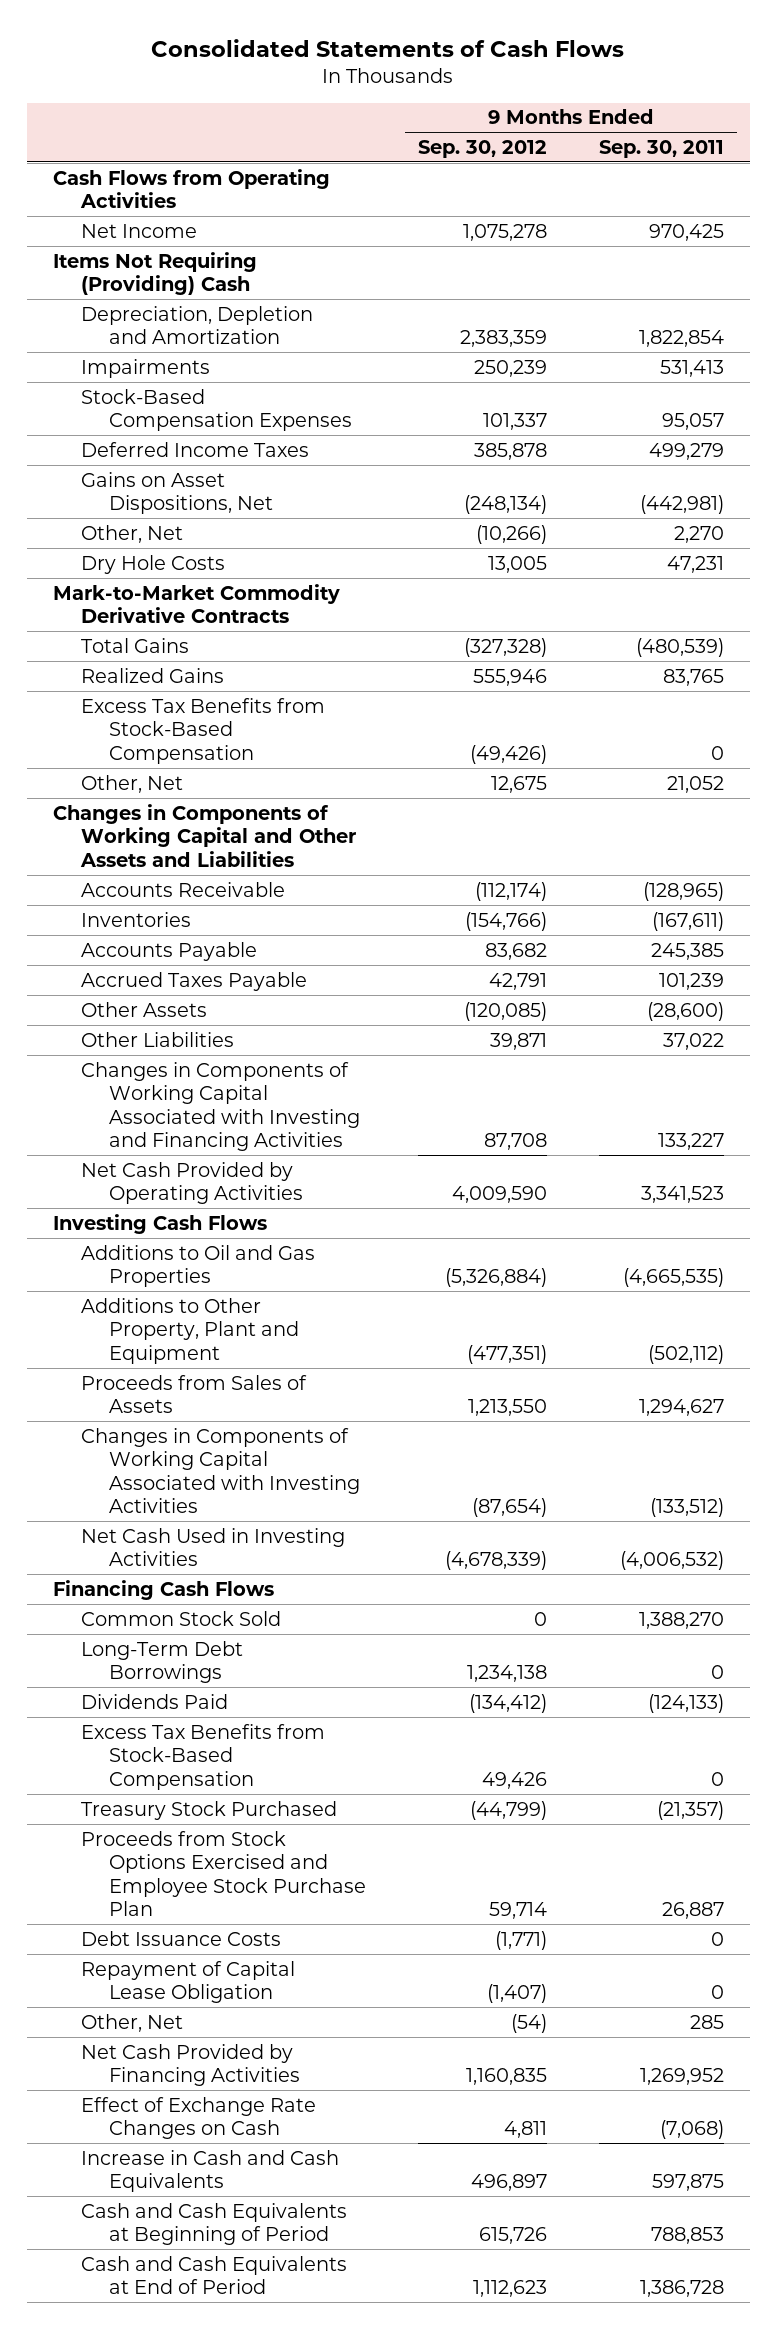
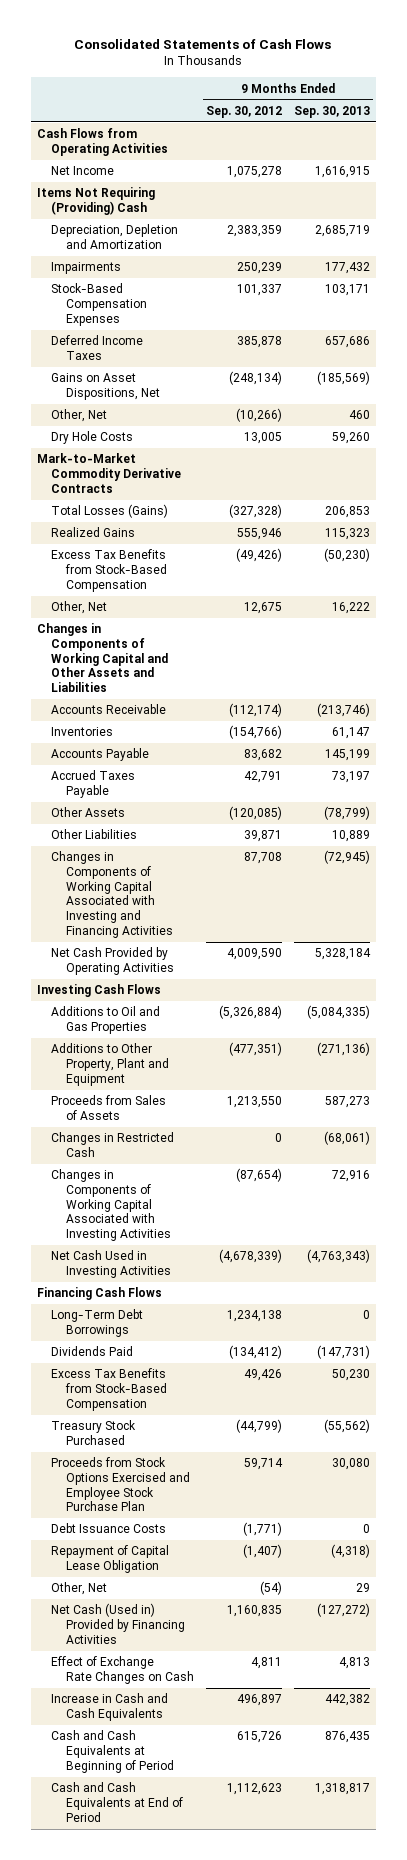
- | 9 Months Ended Sep. 30, 2012 | 9 Months Ended Sep. 30, 2011
+ | 9 Months Ended Sep. 30, 2012 | 9 Months Ended Sep. 30, 2013
- Total Gains | (327,328) | (480,539)
+ Total Losses (Gains) | (327,328) | 206,853
+ Changes in Restricted Cash | 0 | (68,061)
- Common Stock Sold | 0 | 1,388,270
- Net Cash Provided by Financing Activities | 1,160,835 | 1,269,952
+ Net Cash (Used in) Provided by Financing Activities | 1,160,835 | (127,272)

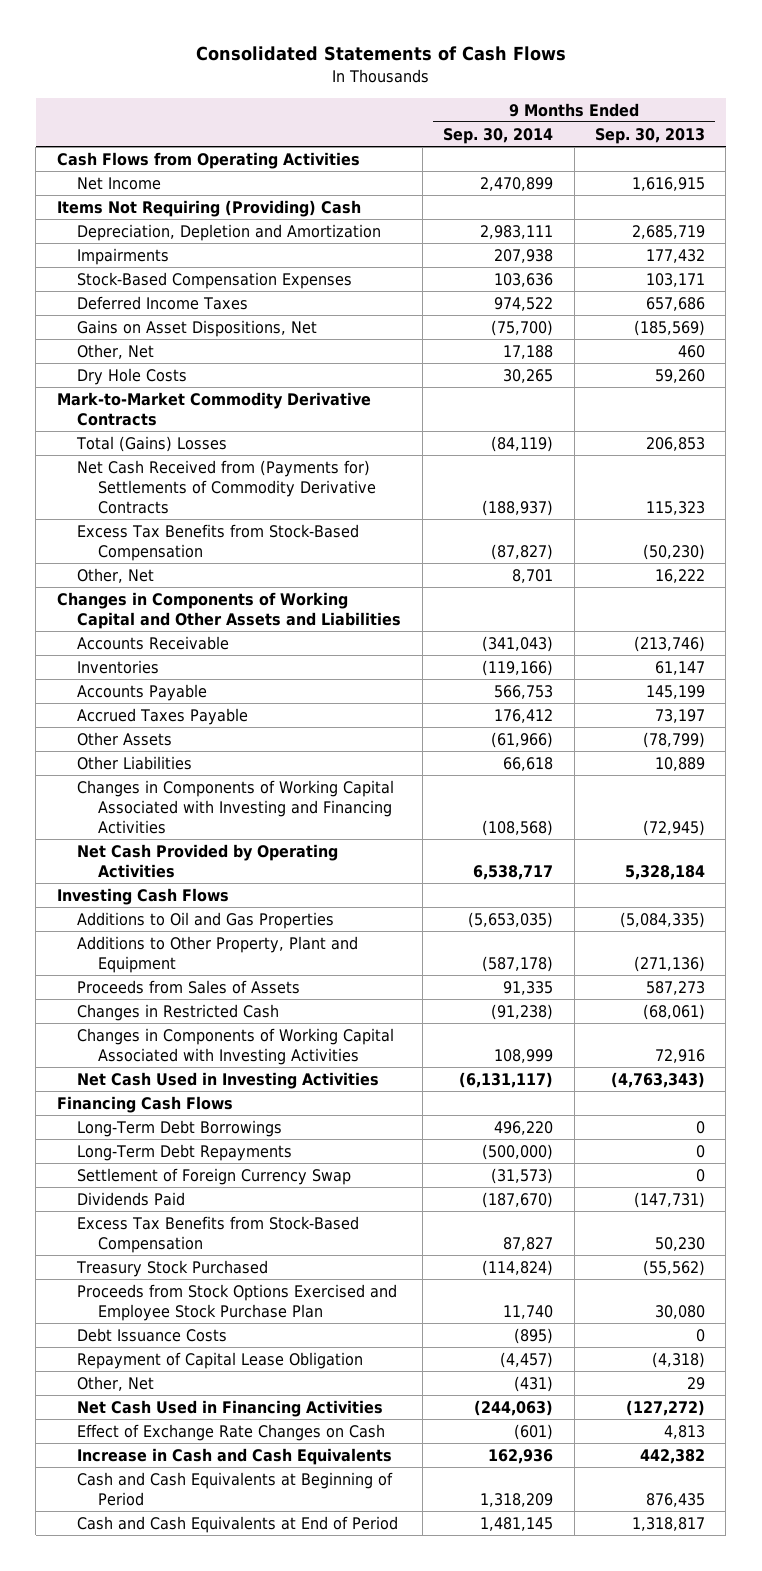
- | 9 Months Ended Sep. 30, 2012 | 9 Months Ended Sep. 30, 2013
+ | 9 Months Ended Sep. 30, 2014 | 9 Months Ended Sep. 30, 2013
- Total Losses (Gains) | (327,328) | 206,853
- Realized Gains | 555,946 | 115,323
+ Total (Gains) Losses | (84,119) | 206,853
+ Net Cash Received from (Payments for) Settlements of Commodity Derivative Contracts | (188,937) | 115,323
+ Long-Term Debt Repayments | (500,000) | 0
+ Settlement of Foreign Currency Swap | (31,573) | 0
- Net Cash (Used in) Provided by Financing Activities | 1,160,835 | (127,272)
+ Net Cash Used in Financing Activities | (244,063) | (127,272)

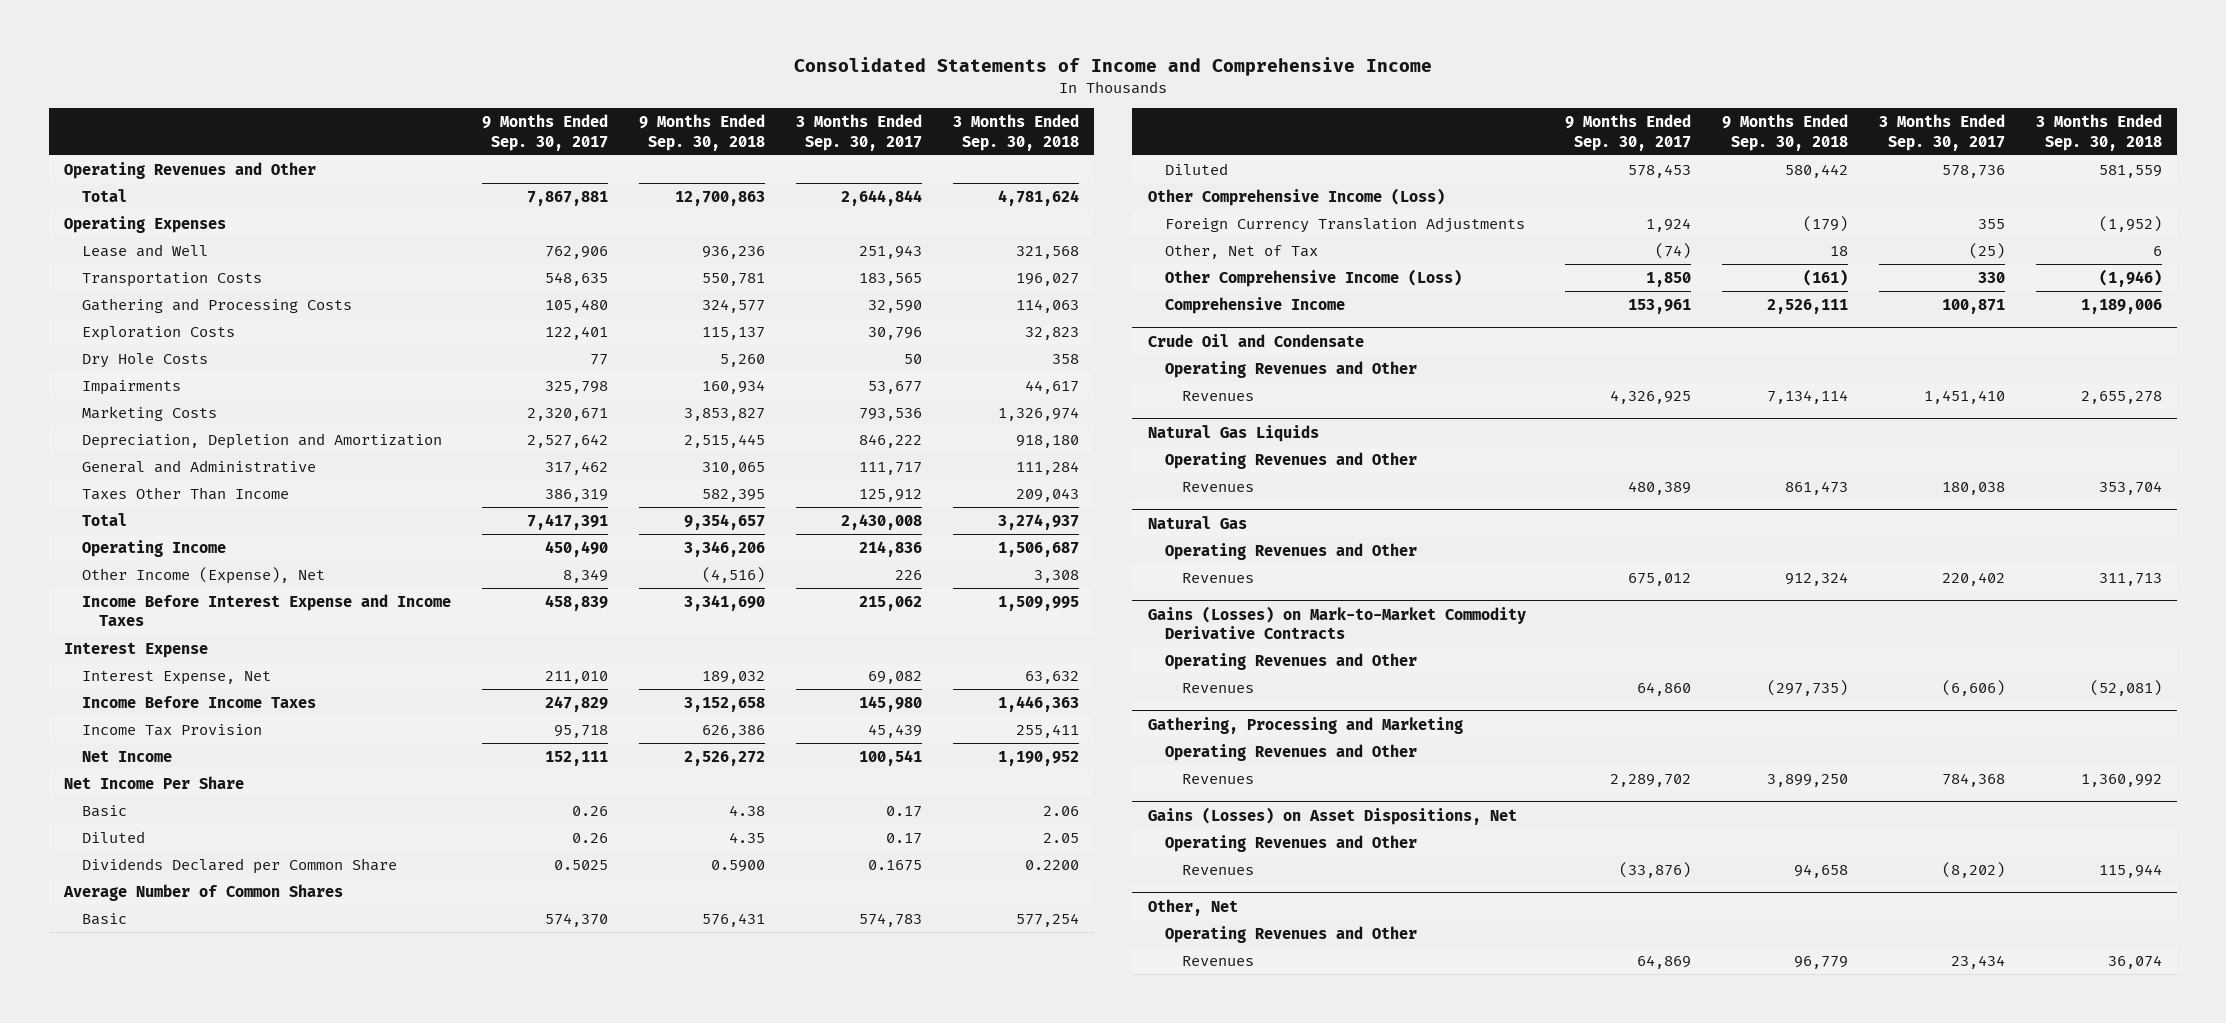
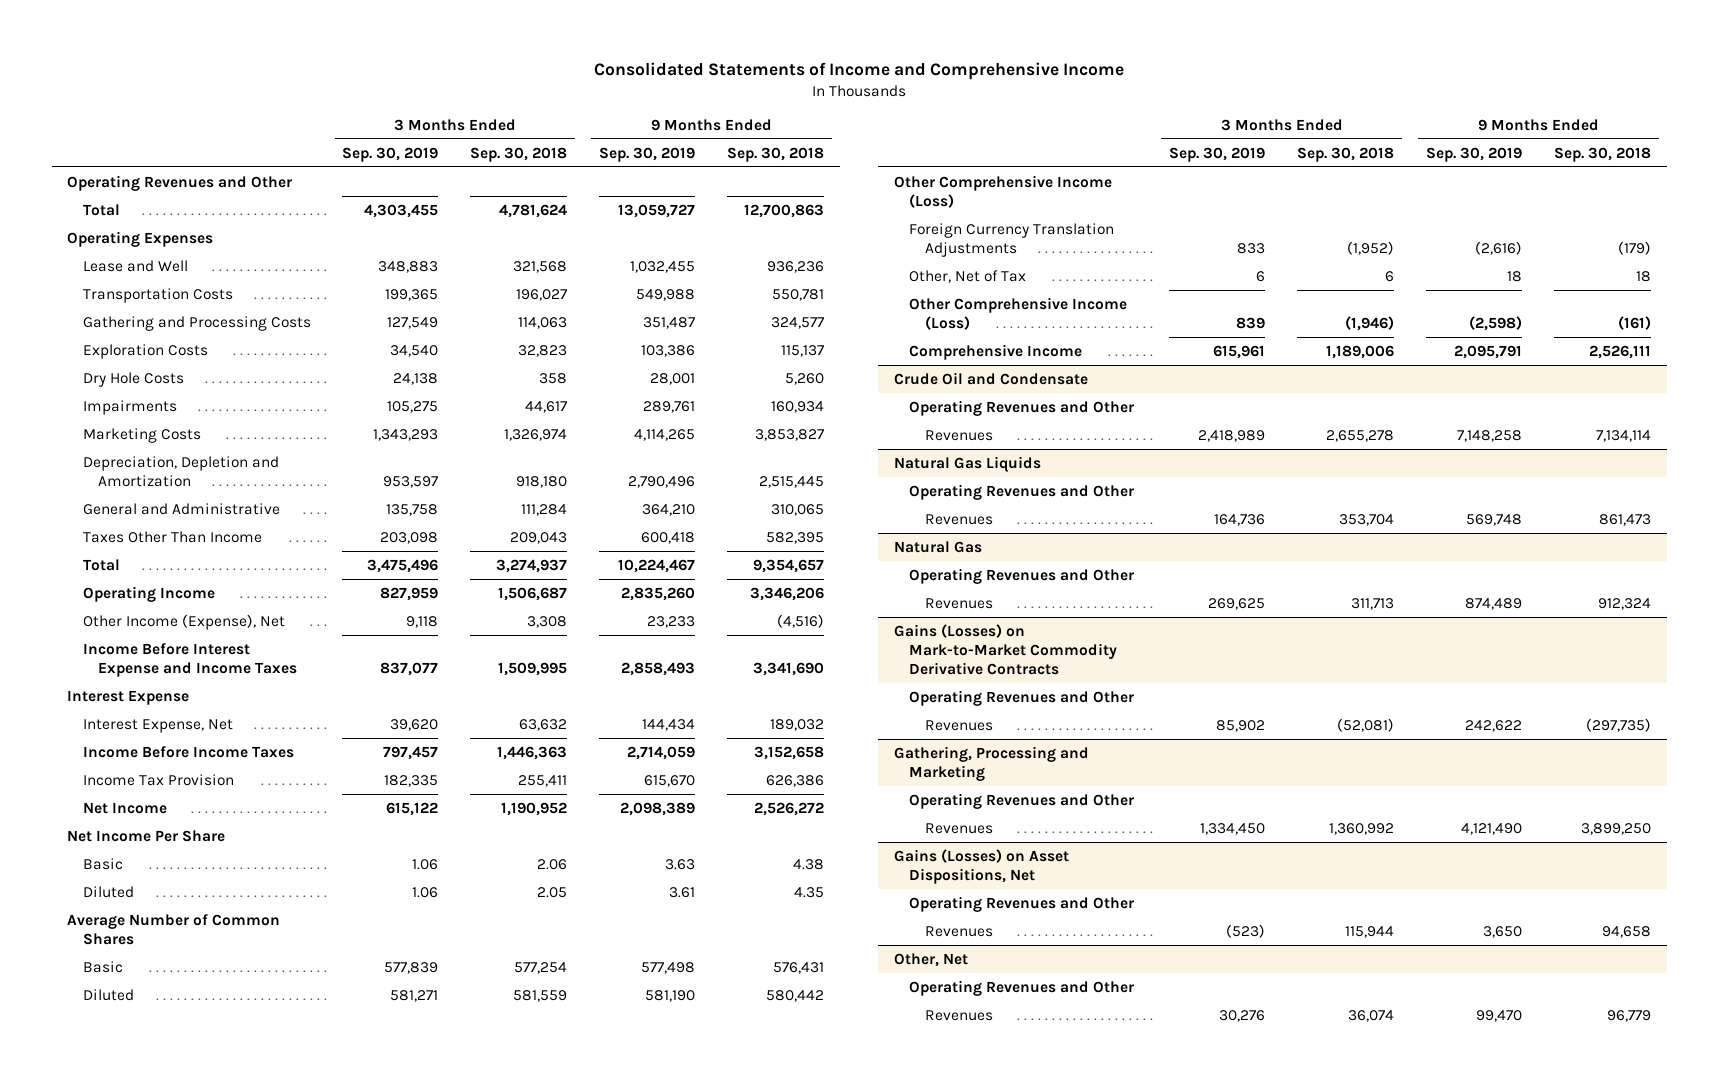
- | 9 Months Ended Sep. 30, 2017 | 9 Months Ended Sep. 30, 2018 | 3 Months Ended Sep. 30, 2017 | 3 Months Ended Sep. 30, 2018
+ | 3 Months Ended Sep. 30, 2019 | 3 Months Ended Sep. 30, 2018 | 9 Months Ended Sep. 30, 2019 | 9 Months Ended Sep. 30, 2018
- Dividends Declared per Common Share | 0.5025 | 0.5900 | 0.1675 | 0.2200

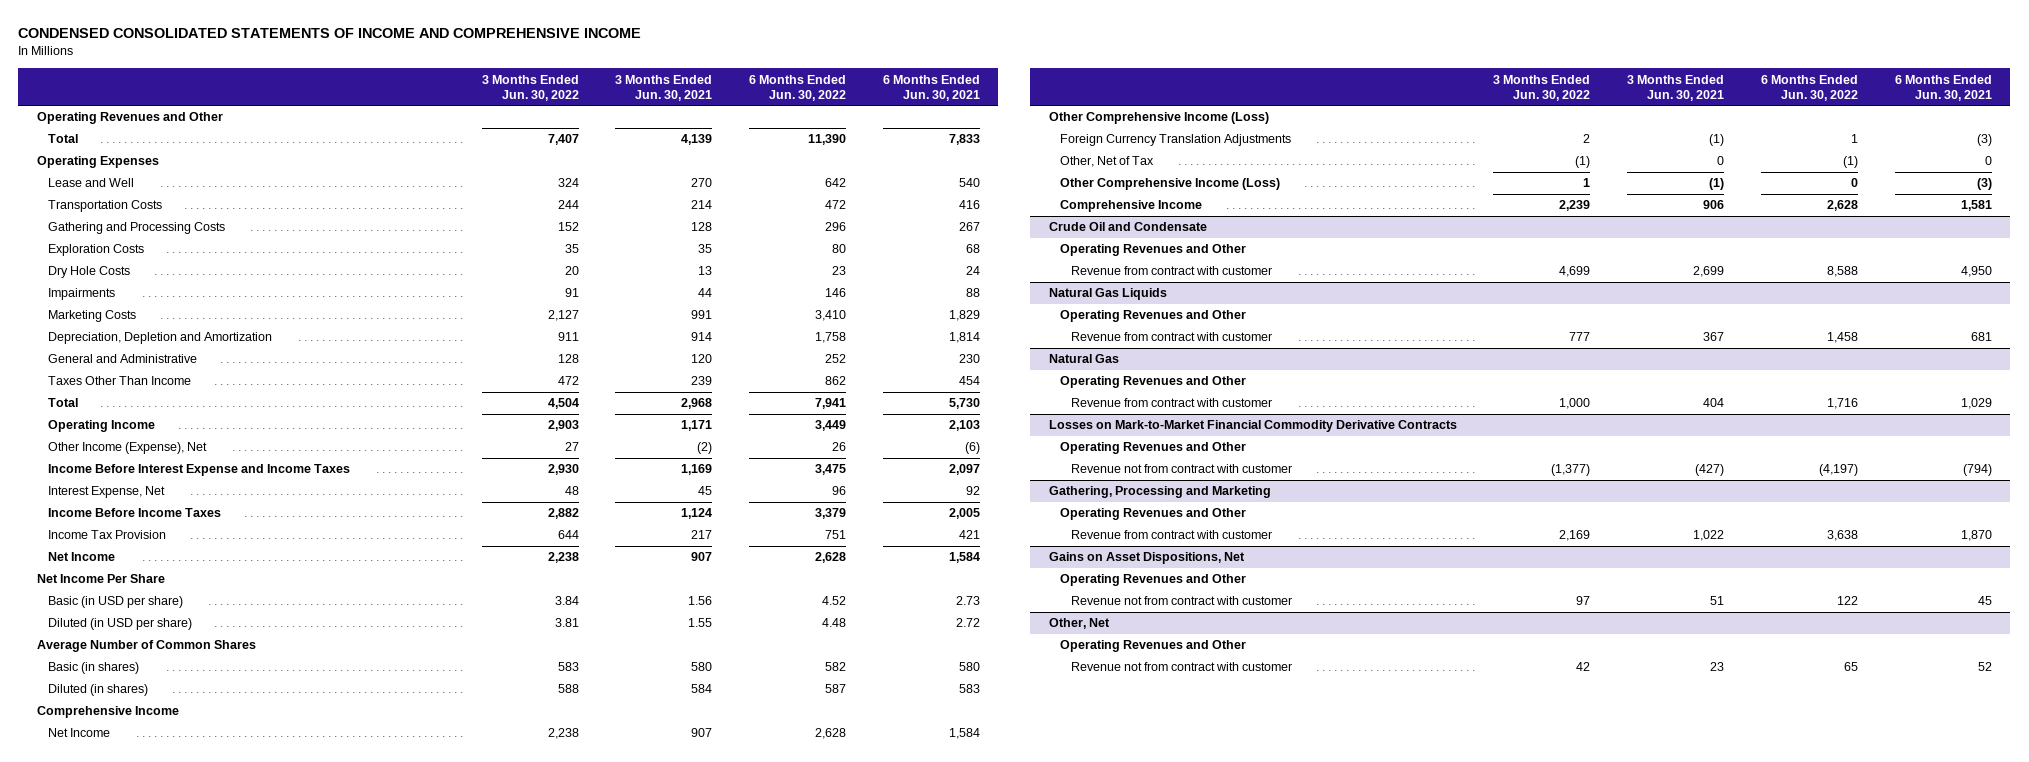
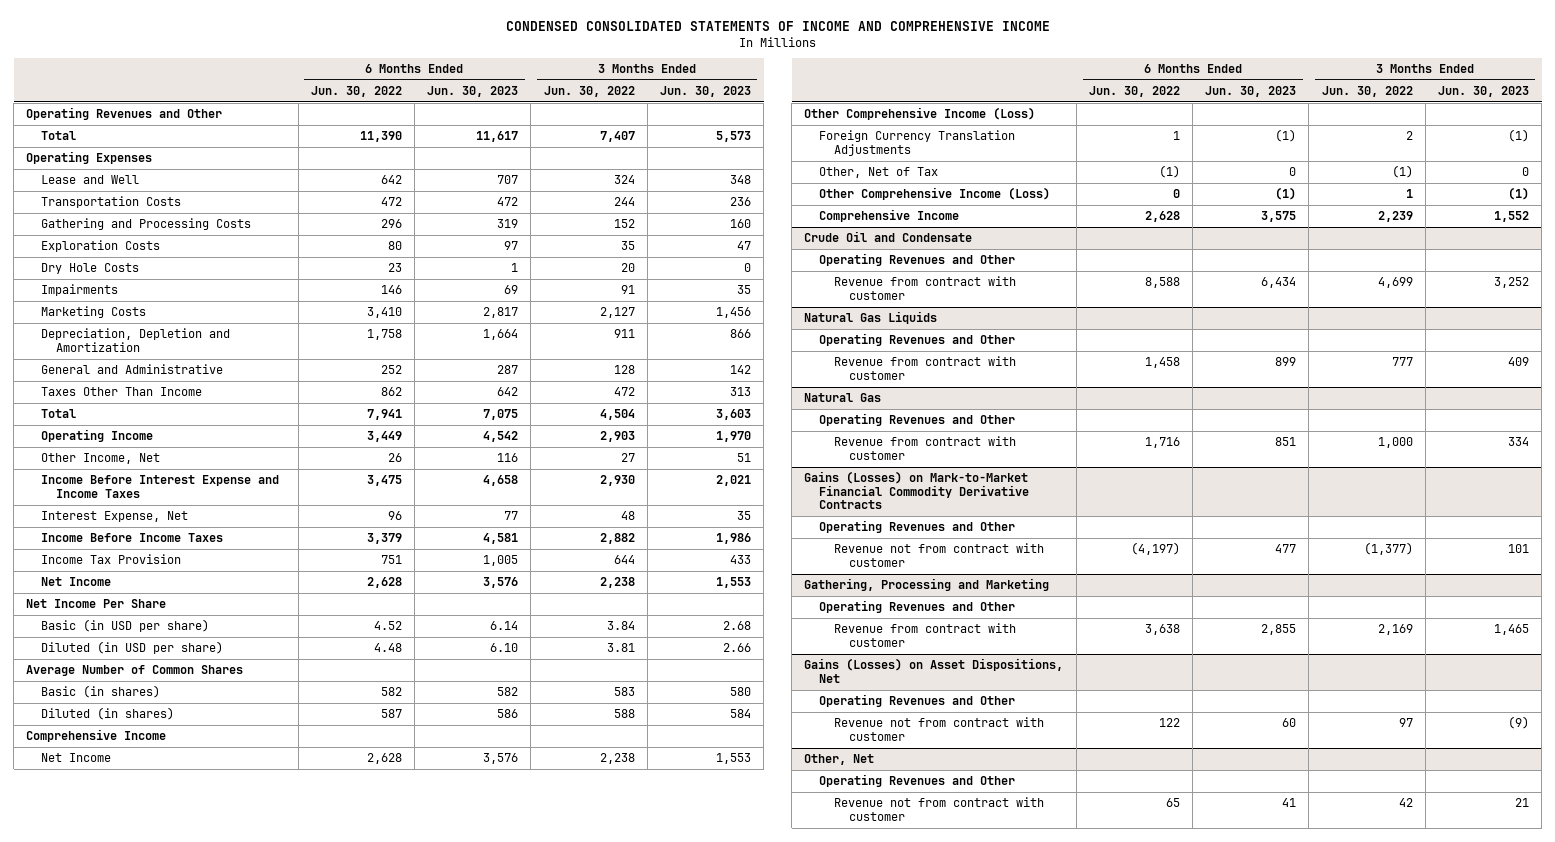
- | 3 Months Ended Jun. 30, 2022 | 3 Months Ended Jun. 30, 2021 | 6 Months Ended Jun. 30, 2022 | 6 Months Ended Jun. 30, 2021
+ | 6 Months Ended Jun. 30, 2022 | 6 Months Ended Jun. 30, 2023 | 3 Months Ended Jun. 30, 2022 | 3 Months Ended Jun. 30, 2023
- Other Income (Expense), Net | 27 | (2) | 26 | (6)
+ Other Income, Net | 26 | 116 | 27 | 51
- Losses on Mark-to-Market Financial Commodity Derivative Contracts
+ Gains (Losses) on Mark-to-Market Financial Commodity Derivative Contracts
- Gains on Asset Dispositions, Net
+ Gains (Losses) on Asset Dispositions, Net

